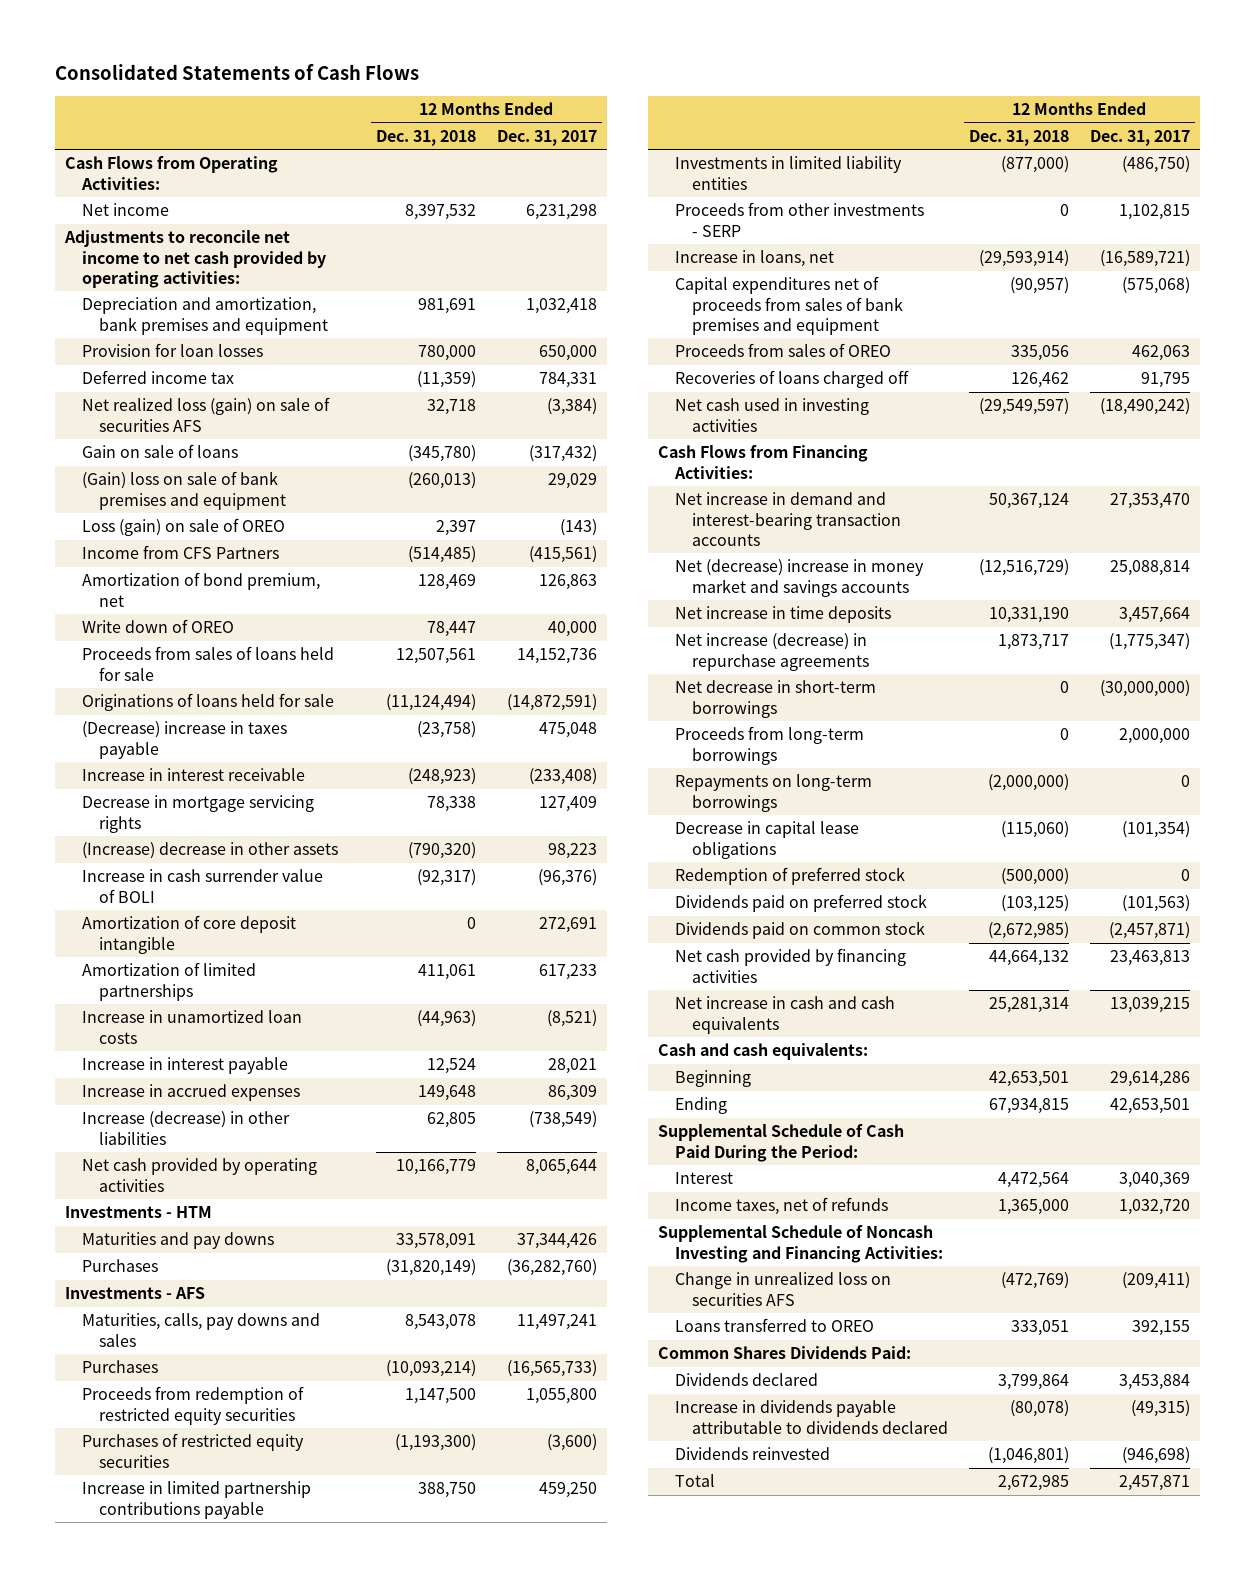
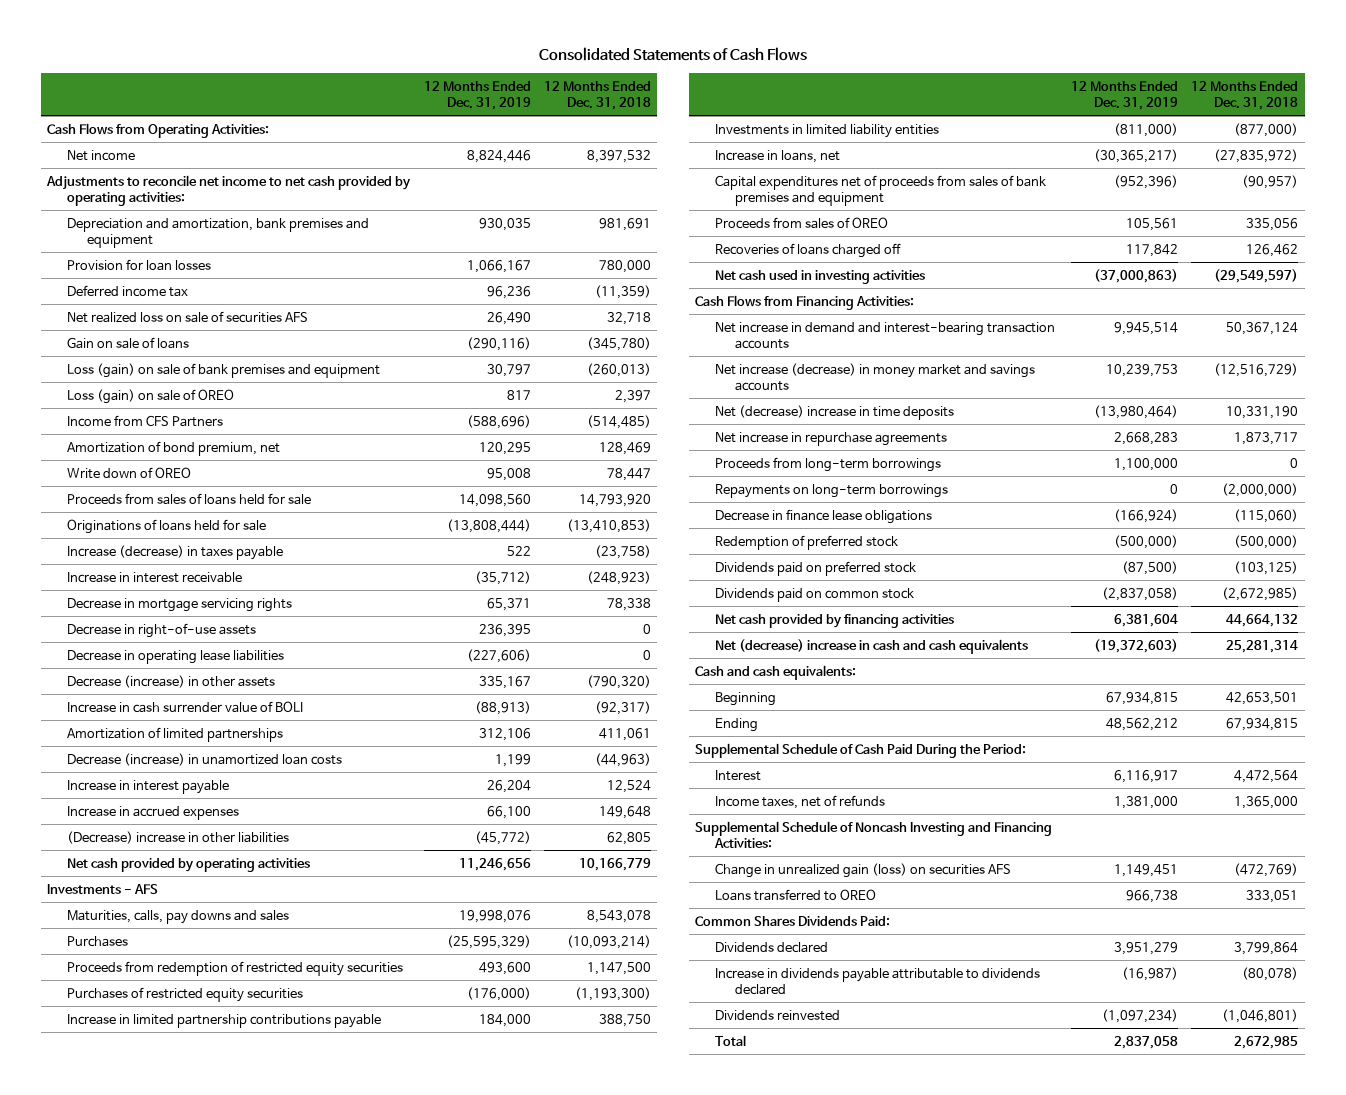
- | 12 Months Ended Dec. 31, 2018 | 12 Months Ended Dec. 31, 2017
+ | 12 Months Ended Dec. 31, 2019 | 12 Months Ended Dec. 31, 2018
- Net realized loss (gain) on sale of securities AFS | 32,718 | (3,384)
+ Net realized loss on sale of securities AFS | 26,490 | 32,718
- (Gain) loss on sale of bank premises and equipment | (260,013) | 29,029
+ Loss (gain) on sale of bank premises and equipment | 30,797 | (260,013)
- Proceeds from sales of loans held for sale | 12,507,561 | 14,152,736
- Originations of loans held for sale | (11,124,494) | (14,872,591)
- (Decrease) increase in taxes payable | (23,758) | 475,048
+ Proceeds from sales of loans held for sale | 14,098,560 | 14,793,920
+ Originations of loans held for sale | (13,808,444) | (13,410,853)
+ Increase (decrease) in taxes payable | 522 | (23,758)
- (Increase) decrease in other assets | (790,320) | 98,223
+ Decrease in right-of-use assets | 236,395 | 0
+ Decrease in operating lease liabilities | (227,606) | 0
+ Decrease (increase) in other assets | 335,167 | (790,320)
- Amortization of core deposit intangible | 0 | 272,691
- Increase in unamortized loan costs | (44,963) | (8,521)
+ Decrease (increase) in unamortized loan costs | 1,199 | (44,963)
- Increase (decrease) in other liabilities | 62,805 | (738,549)
+ (Decrease) increase in other liabilities | (45,772) | 62,805
- Investments - HTM
- Maturities and pay downs | 33,578,091 | 37,344,426
- Purchases | (31,820,149) | (36,282,760)
- Proceeds from other investments - SERP | 0 | 1,102,815
- Increase in loans, net | (29,593,914) | (16,589,721)
+ Increase in loans, net | (30,365,217) | (27,835,972)
- Net (decrease) increase in money market and savings accounts | (12,516,729) | 25,088,814
- Net increase in time deposits | 10,331,190 | 3,457,664
- Net increase (decrease) in repurchase agreements | 1,873,717 | (1,775,347)
- Net decrease in short-term borrowings | 0 | (30,000,000)
+ Net increase (decrease) in money market and savings accounts | 10,239,753 | (12,516,729)
+ Net (decrease) increase in time deposits | (13,980,464) | 10,331,190
+ Net increase in repurchase agreements | 2,668,283 | 1,873,717
- Decrease in capital lease obligations | (115,060) | (101,354)
+ Decrease in finance lease obligations | (166,924) | (115,060)
- Net increase in cash and cash equivalents | 25,281,314 | 13,039,215
+ Net (decrease) increase in cash and cash equivalents | (19,372,603) | 25,281,314
- Change in unrealized loss on securities AFS | (472,769) | (209,411)
+ Change in unrealized gain (loss) on securities AFS | 1,149,451 | (472,769)

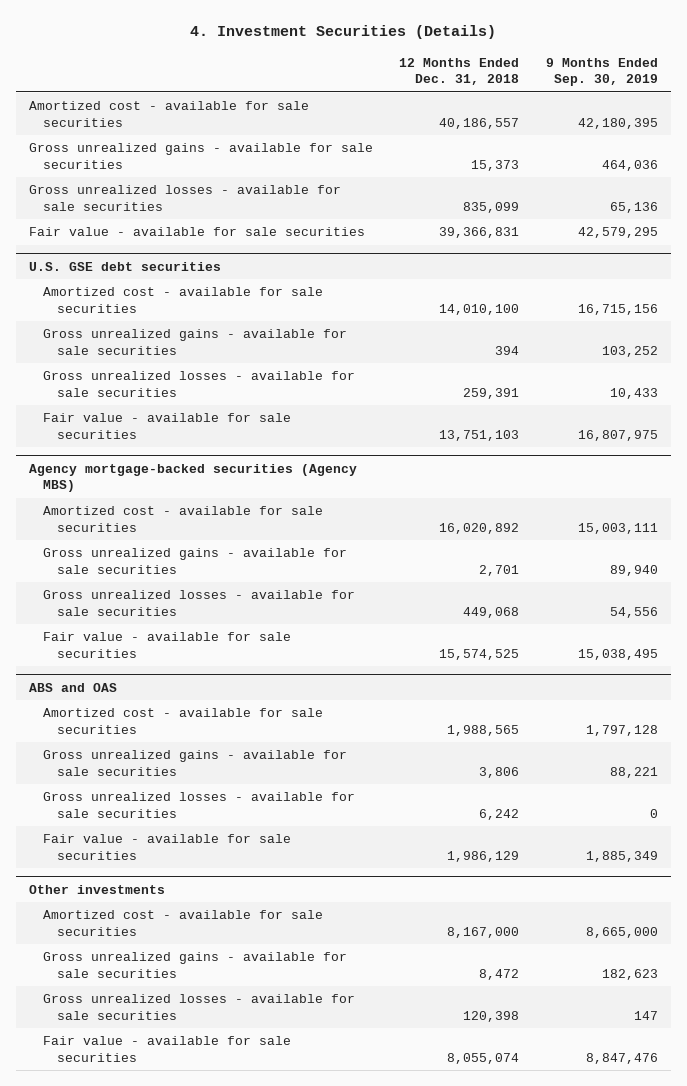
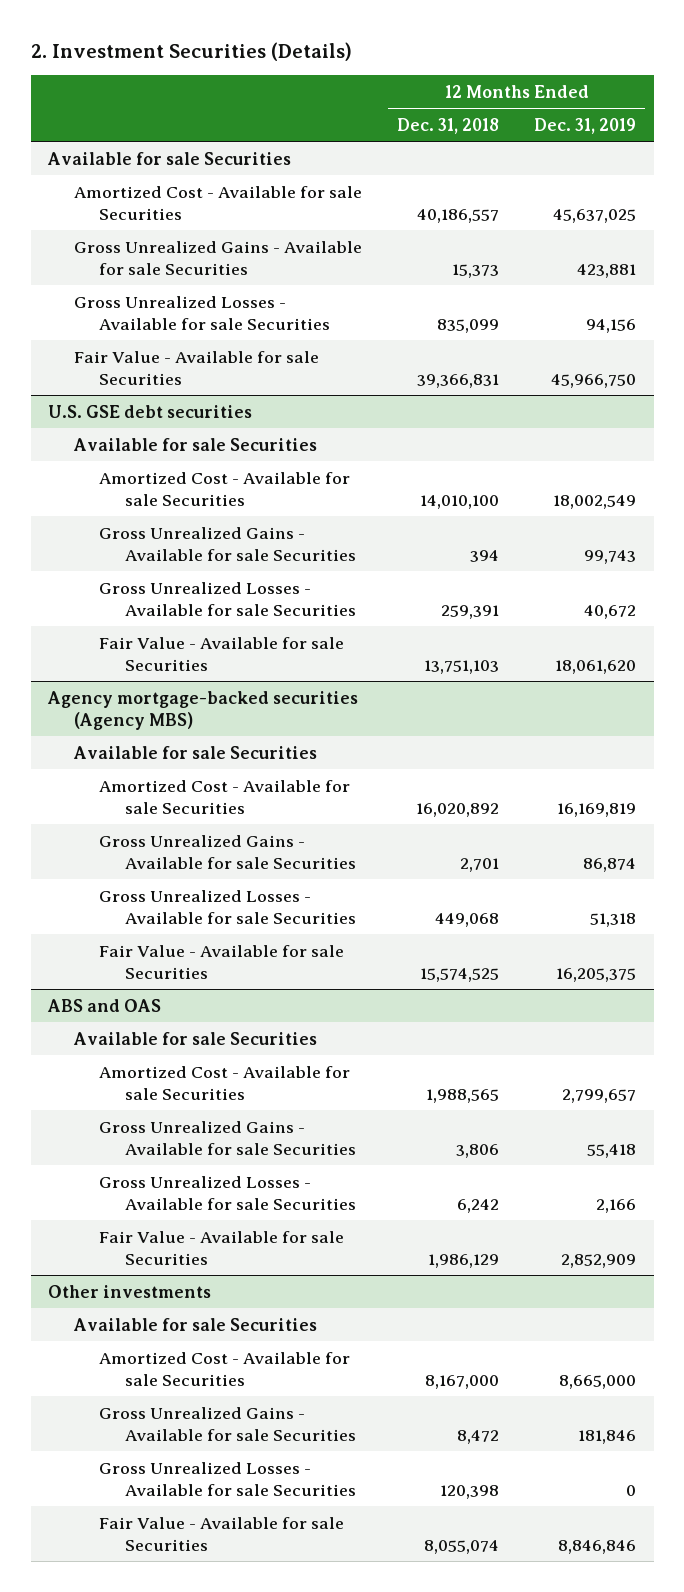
- 4. Investment Securities (Details)
+ 2. Investment Securities (Details)
- | 12 Months Ended Dec. 31, 2018 | 9 Months Ended Sep. 30, 2019
+ | 12 Months Ended Dec. 31, 2018 | 12 Months Ended Dec. 31, 2019
- Amortized cost - available for sale securities | 40,186,557 | 42,180,395
- Gross unrealized gains - available for sale securities | 15,373 | 464,036
- Gross unrealized losses - available for sale securities | 835,099 | 65,136
- Fair value - available for sale securities | 39,366,831 | 42,579,295
+ Available for sale Securities
+ Amortized Cost - Available for sale Securities | 40,186,557 | 45,637,025
+ Gross Unrealized Gains - Available for sale Securities | 15,373 | 423,881
+ Gross Unrealized Losses - Available for sale Securities | 835,099 | 94,156
+ Fair Value - Available for sale Securities | 39,366,831 | 45,966,750
@ U.S. GSE debt securities
- Amortized cost - available for sale securities | 14,010,100 | 16,715,156
- Gross unrealized gains - available for sale securities | 394 | 103,252
- Gross unrealized losses - available for sale securities | 259,391 | 10,433
- Fair value - available for sale securities | 13,751,103 | 16,807,975
+ Available for sale Securities
+ Amortized Cost - Available for sale Securities | 14,010,100 | 18,002,549
+ Gross Unrealized Gains - Available for sale Securities | 394 | 99,743
+ Gross Unrealized Losses - Available for sale Securities | 259,391 | 40,672
+ Fair Value - Available for sale Securities | 13,751,103 | 18,061,620
@ Agency mortgage-backed securities (Agency MBS)
- Amortized cost - available for sale securities | 16,020,892 | 15,003,111
- Gross unrealized gains - available for sale securities | 2,701 | 89,940
- Gross unrealized losses - available for sale securities | 449,068 | 54,556
- Fair value - available for sale securities | 15,574,525 | 15,038,495
+ Available for sale Securities
+ Amortized Cost - Available for sale Securities | 16,020,892 | 16,169,819
+ Gross Unrealized Gains - Available for sale Securities | 2,701 | 86,874
+ Gross Unrealized Losses - Available for sale Securities | 449,068 | 51,318
+ Fair Value - Available for sale Securities | 15,574,525 | 16,205,375
@ ABS and OAS
- Amortized cost - available for sale securities | 1,988,565 | 1,797,128
- Gross unrealized gains - available for sale securities | 3,806 | 88,221
- Gross unrealized losses - available for sale securities | 6,242 | 0
- Fair value - available for sale securities | 1,986,129 | 1,885,349
+ Available for sale Securities
+ Amortized Cost - Available for sale Securities | 1,988,565 | 2,799,657
+ Gross Unrealized Gains - Available for sale Securities | 3,806 | 55,418
+ Gross Unrealized Losses - Available for sale Securities | 6,242 | 2,166
+ Fair Value - Available for sale Securities | 1,986,129 | 2,852,909
@ Other investments
- Amortized cost - available for sale securities | 8,167,000 | 8,665,000
- Gross unrealized gains - available for sale securities | 8,472 | 182,623
- Gross unrealized losses - available for sale securities | 120,398 | 147
- Fair value - available for sale securities | 8,055,074 | 8,847,476
+ Available for sale Securities
+ Amortized Cost - Available for sale Securities | 8,167,000 | 8,665,000
+ Gross Unrealized Gains - Available for sale Securities | 8,472 | 181,846
+ Gross Unrealized Losses - Available for sale Securities | 120,398 | 0
+ Fair Value - Available for sale Securities | 8,055,074 | 8,846,846

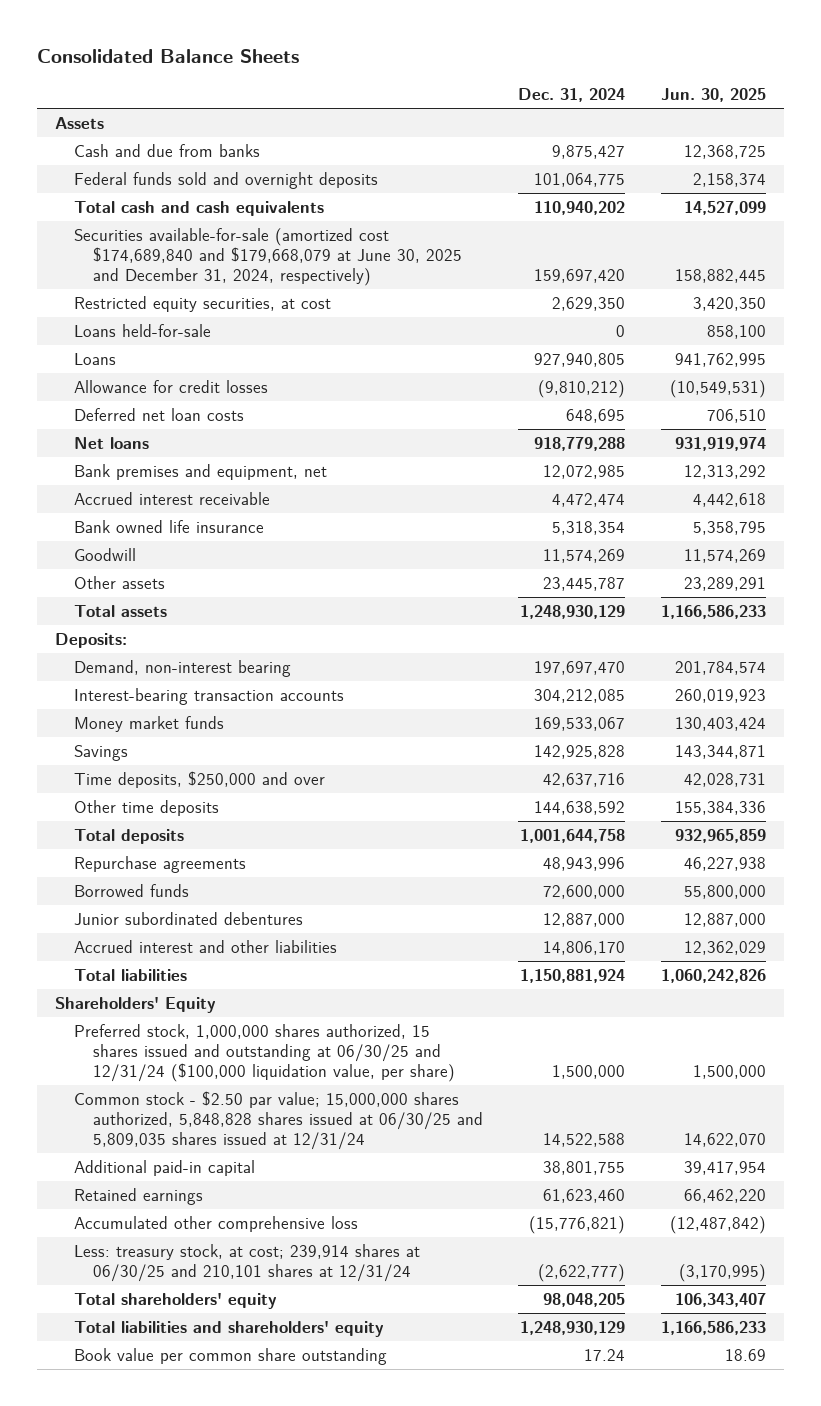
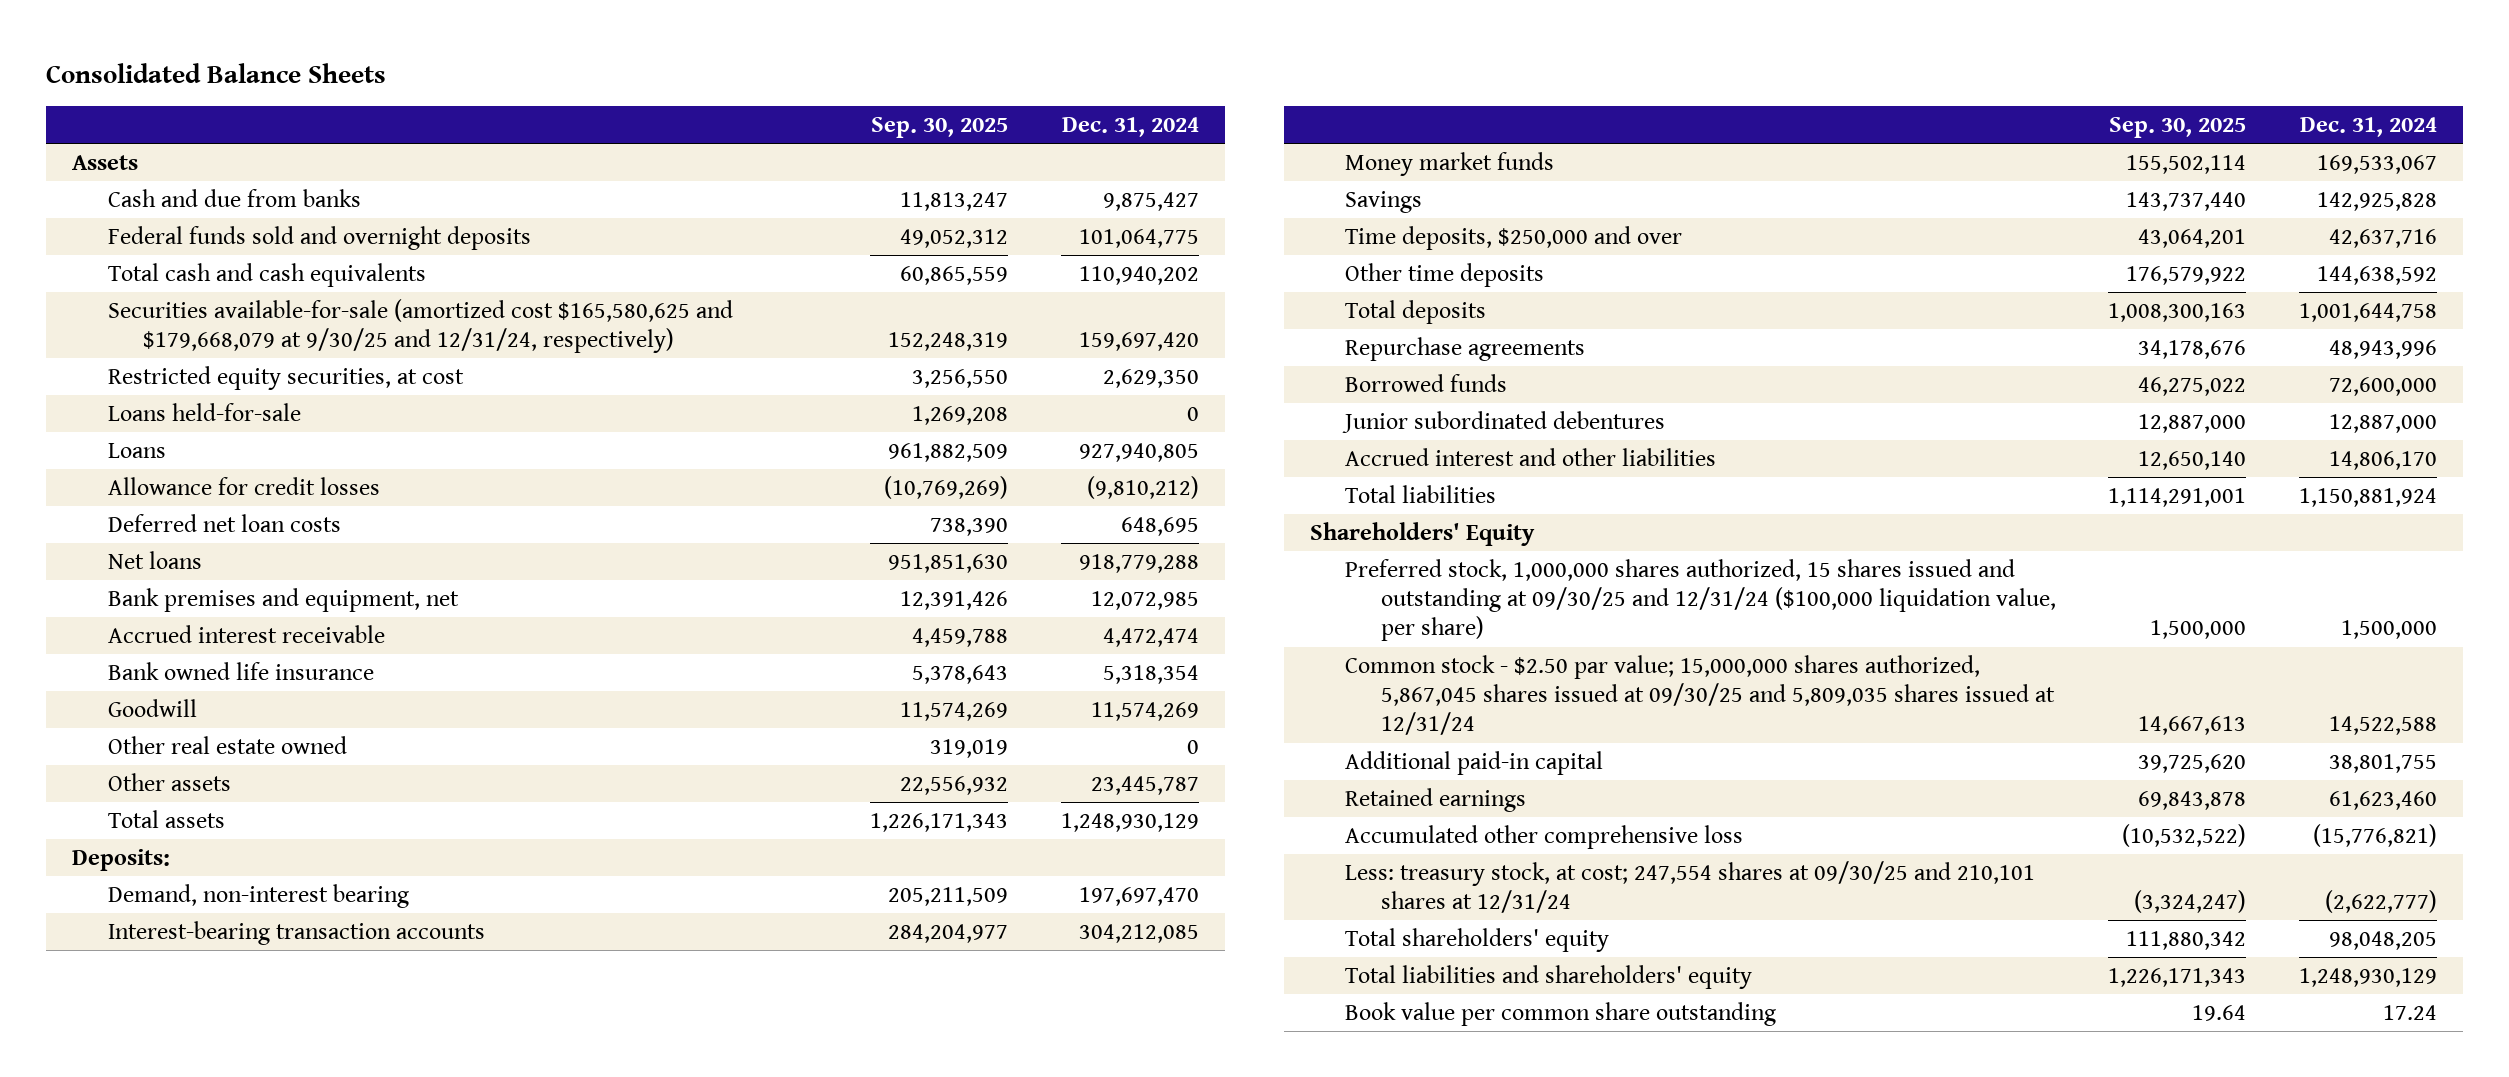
- | Dec. 31, 2024 | Jun. 30, 2025
+ | Sep. 30, 2025 | Dec. 31, 2024
- Securities available-for-sale (amortized cost $174,689,840 and $179,668,079 at June 30, 2025 and December 31, 2024, respectively) | 159,697,420 | 158,882,445
+ Securities available-for-sale (amortized cost $165,580,625 and $179,668,079 at 9/30/25 and 12/31/24, respectively) | 152,248,319 | 159,697,420
+ Other real estate owned | 319,019 | 0
- Preferred stock, 1,000,000 shares authorized, 15 shares issued and outstanding at 06/30/25 and 12/31/24 ($100,000 liquidation value, per share) | 1,500,000 | 1,500,000
- Common stock - $2.50 par value; 15,000,000 shares authorized, 5,848,828 shares issued at 06/30/25 and 5,809,035 shares issued at 12/31/24 | 14,522,588 | 14,622,070
+ Preferred stock, 1,000,000 shares authorized, 15 shares issued and outstanding at 09/30/25 and 12/31/24 ($100,000 liquidation value, per share) | 1,500,000 | 1,500,000
+ Common stock - $2.50 par value; 15,000,000 shares authorized, 5,867,045 shares issued at 09/30/25 and 5,809,035 shares issued at 12/31/24 | 14,667,613 | 14,522,588
- Less: treasury stock, at cost; 239,914 shares at 06/30/25 and 210,101 shares at 12/31/24 | (2,622,777) | (3,170,995)
+ Less: treasury stock, at cost; 247,554 shares at 09/30/25 and 210,101 shares at 12/31/24 | (3,324,247) | (2,622,777)

